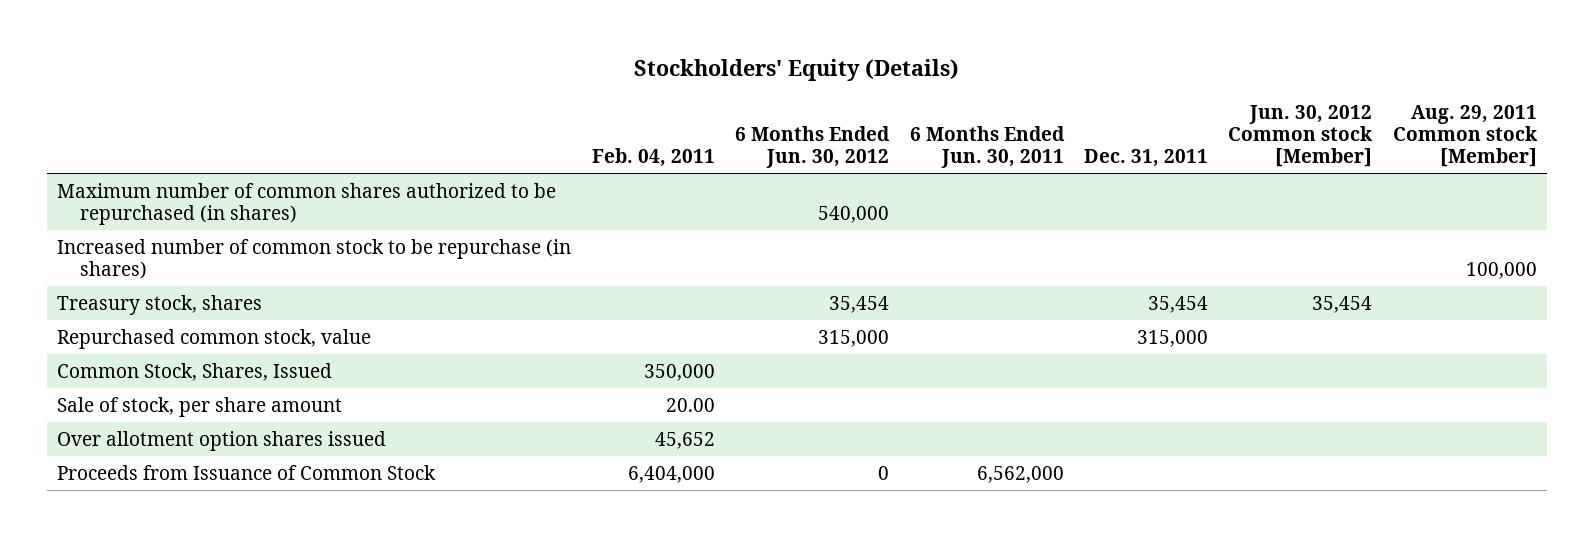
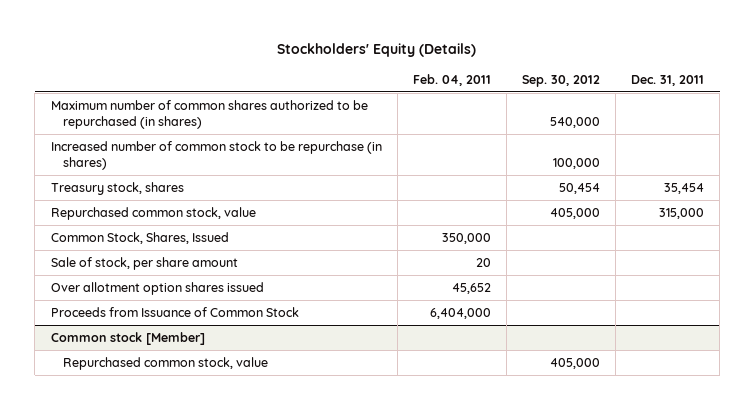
- | Feb. 04, 2011 | 6 Months Ended Jun. 30, 2012 | 6 Months Ended Jun. 30, 2011 | Dec. 31, 2011 | Jun. 30, 2012 Common stock [Member] | Aug. 29, 2011 Common stock [Member]
+ | Feb. 04, 2011 | Sep. 30, 2012 | Dec. 31, 2011
- Sale of stock, per share amount | 20.00 | | | | |
+ Sale of stock, per share amount | 20 | |
+ Common stock [Member]
+ Repurchased common stock, value | | 405,000 |

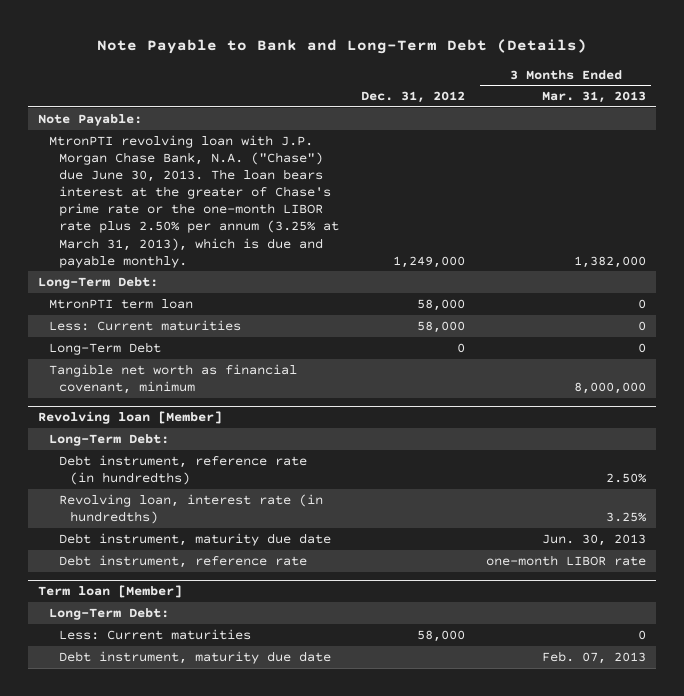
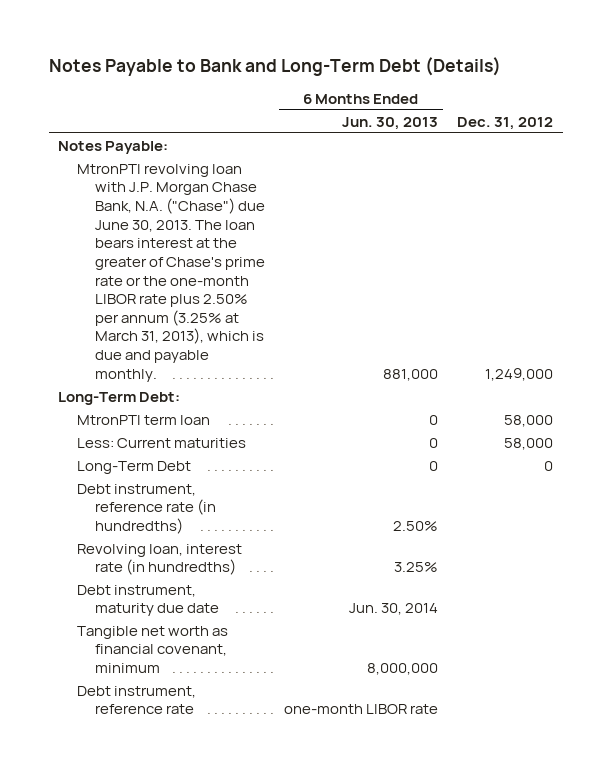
- Note Payable to Bank and Long-Term Debt (Details)
+ Notes Payable to Bank and Long-Term Debt (Details)
- | Dec. 31, 2012 | 3 Months Ended Mar. 31, 2013
+ | 6 Months Ended Jun. 30, 2013 | Dec. 31, 2012
- Note Payable:
+ Notes Payable:
+ Debt instrument, reference rate (in hundredths) | 2.50% |
+ Revolving loan, interest rate (in hundredths) | 3.25% |
+ Debt instrument, maturity due date | Jun. 30, 2014 |
- Revolving loan [Member]
- Long-Term Debt:
- Debt instrument, reference rate (in hundredths) | | 2.50%
- Revolving loan, interest rate (in hundredths) | | 3.25%
- Debt instrument, maturity due date | | Jun. 30, 2013
- Debt instrument, reference rate | | one-month LIBOR rate
- Term loan [Member]
- Long-Term Debt:
- Less: Current maturities | 58,000 | 0
- Debt instrument, maturity due date | | Feb. 07, 2013
+ Debt instrument, reference rate | one-month LIBOR rate |

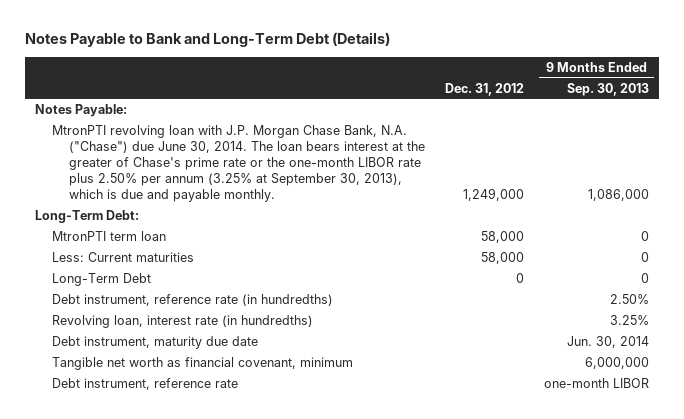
- | 6 Months Ended Jun. 30, 2013 | Dec. 31, 2012
+ | Dec. 31, 2012 | 9 Months Ended Sep. 30, 2013
- MtronPTI revolving loan with J.P. Morgan Chase Bank, N.A. ("Chase") due June 30, 2013. The loan bears interest at the greater of Chase's prime rate or the one-month LIBOR rate plus 2.50% per annum (3.25% at March 31, 2013), which is due and payable monthly. | 881,000 | 1,249,000
+ MtronPTI revolving loan with J.P. Morgan Chase Bank, N.A. ("Chase") due June 30, 2014. The loan bears interest at the greater of Chase's prime rate or the one-month LIBOR rate plus 2.50% per annum (3.25% at September 30, 2013), which is due and payable monthly. | 1,249,000 | 1,086,000

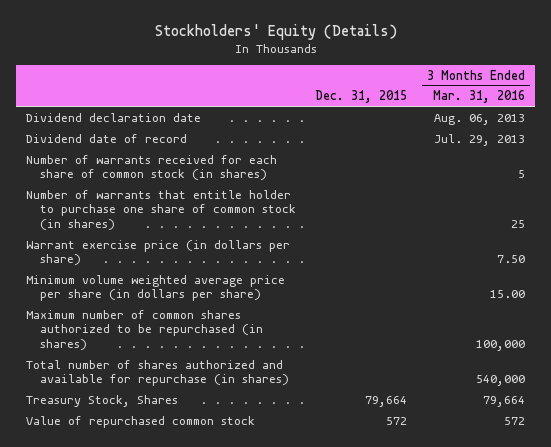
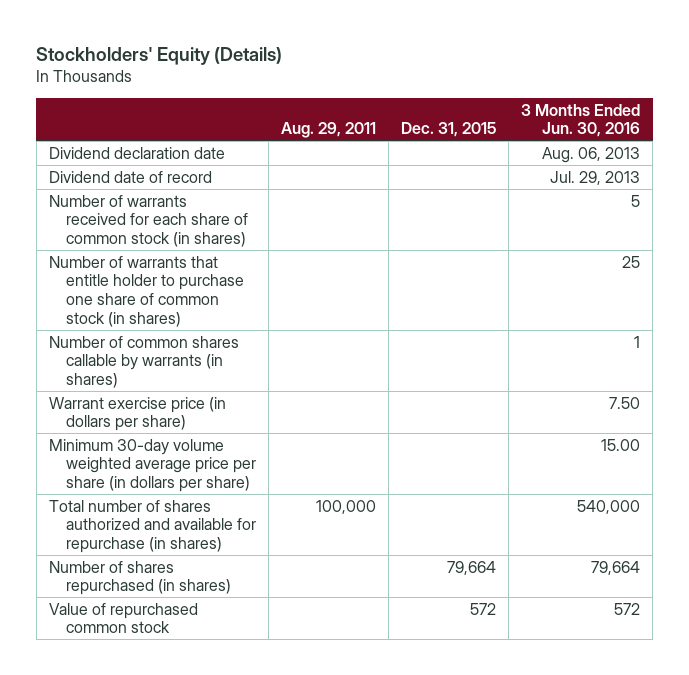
- | Dec. 31, 2015 | 3 Months Ended Mar. 31, 2016
+ | Aug. 29, 2011 | Dec. 31, 2015 | 3 Months Ended Jun. 30, 2016
+ Number of common shares callable by warrants (in shares) | | | 1
- Minimum volume weighted average price per share (in dollars per share) | | 15.00
- Maximum number of common shares authorized to be repurchased (in shares) | | 100,000
+ Minimum 30-day volume weighted average price per share (in dollars per share) | | | 15.00
- Treasury Stock, Shares | 79,664 | 79,664
+ Number of shares repurchased (in shares) | | 79,664 | 79,664

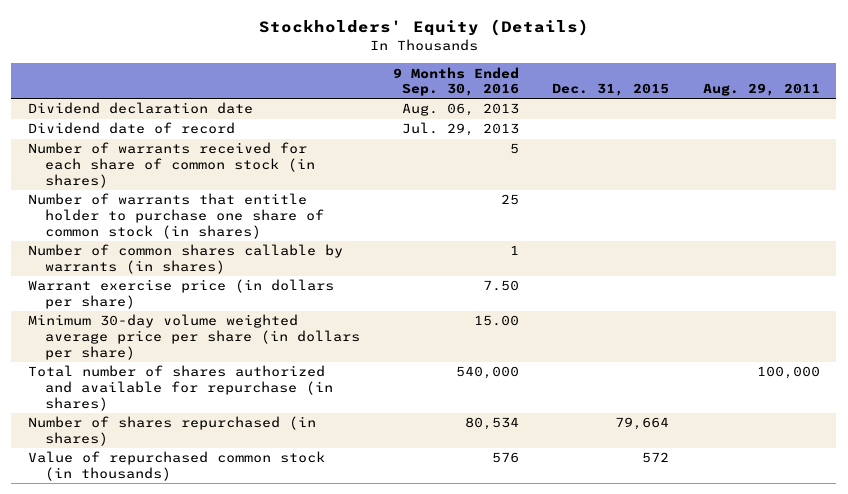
- | Aug. 29, 2011 | Dec. 31, 2015 | 3 Months Ended Jun. 30, 2016
+ | 9 Months Ended Sep. 30, 2016 | Dec. 31, 2015 | Aug. 29, 2011
- Value of repurchased common stock | | 572 | 572
+ Value of repurchased common stock (in thousands) | 576 | 572 |

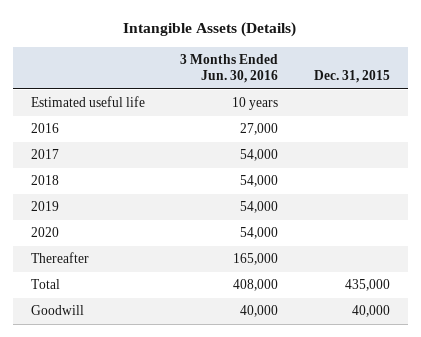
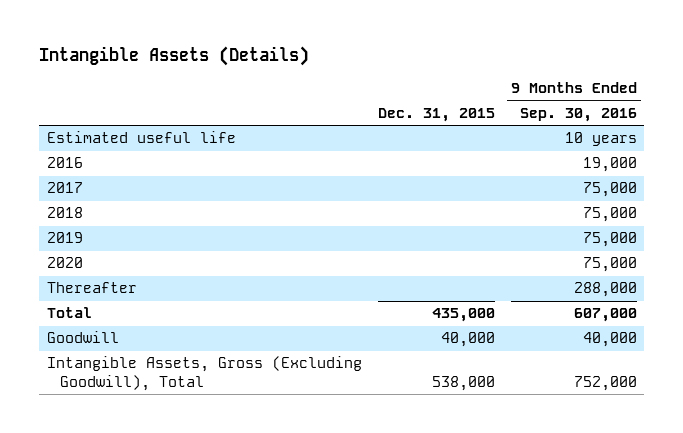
- | 3 Months Ended Jun. 30, 2016 | Dec. 31, 2015
+ | Dec. 31, 2015 | 9 Months Ended Sep. 30, 2016
+ Intangible Assets, Gross (Excluding Goodwill), Total | 538,000 | 752,000

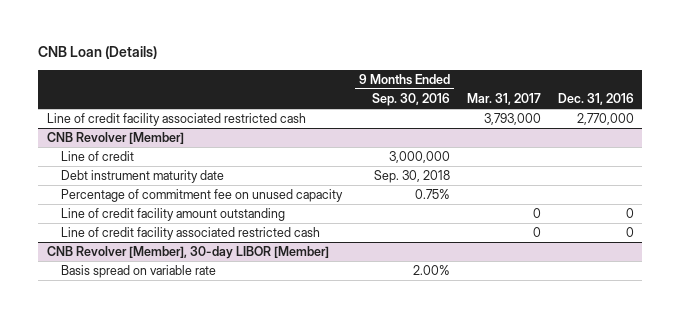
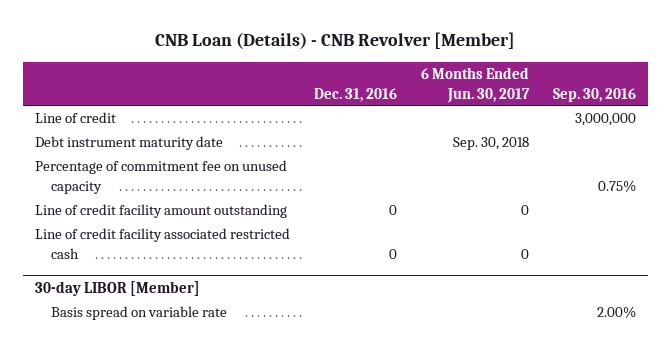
- CNB Loan (Details)
+ CNB Loan (Details) - CNB Revolver [Member]
- | 9 Months Ended Sep. 30, 2016 | Mar. 31, 2017 | Dec. 31, 2016
+ | Dec. 31, 2016 | 6 Months Ended Jun. 30, 2017 | Sep. 30, 2016
- Line of credit facility associated restricted cash | | 3,793,000 | 2,770,000
- CNB Revolver [Member]
- Line of credit | 3,000,000 | |
- Debt instrument maturity date | Sep. 30, 2018 | |
- Percentage of commitment fee on unused capacity | 0.75% | |
- Line of credit facility amount outstanding | | 0 | 0
- Line of credit facility associated restricted cash | | 0 | 0
- CNB Revolver [Member], 30-day LIBOR [Member]
- Basis spread on variable rate | 2.00% | |
+ Line of credit | | | 3,000,000
+ Debt instrument maturity date | | Sep. 30, 2018 |
+ Percentage of commitment fee on unused capacity | | | 0.75%
+ Line of credit facility amount outstanding | 0 | 0 |
+ Line of credit facility associated restricted cash | 0 | 0 |
+ 30-day LIBOR [Member]
+ Basis spread on variable rate | | | 2.00%

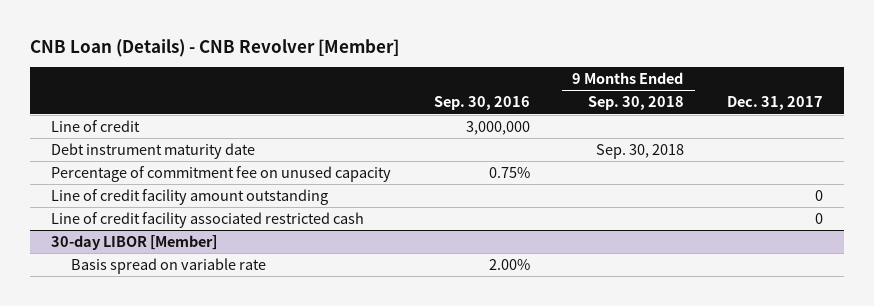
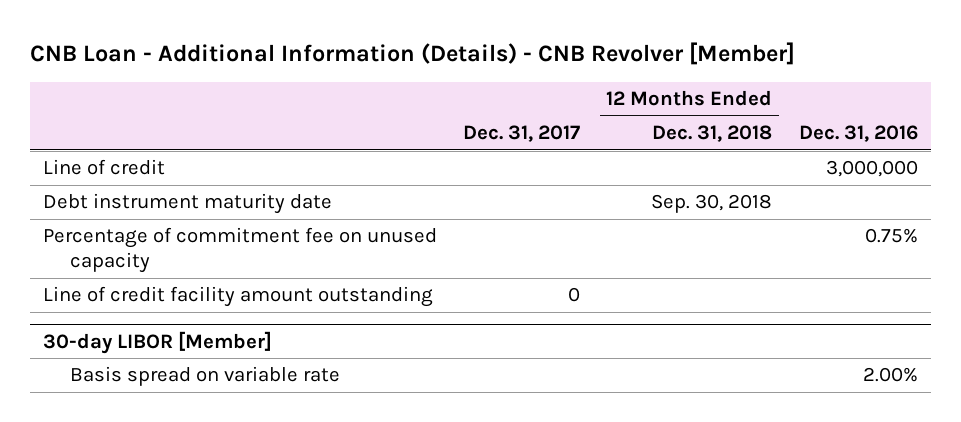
- CNB Loan (Details) - CNB Revolver [Member]
+ CNB Loan - Additional Information (Details) - CNB Revolver [Member]
- | Sep. 30, 2016 | 9 Months Ended Sep. 30, 2018 | Dec. 31, 2017
+ | Dec. 31, 2017 | 12 Months Ended Dec. 31, 2018 | Dec. 31, 2016
- Line of credit facility associated restricted cash | | | 0

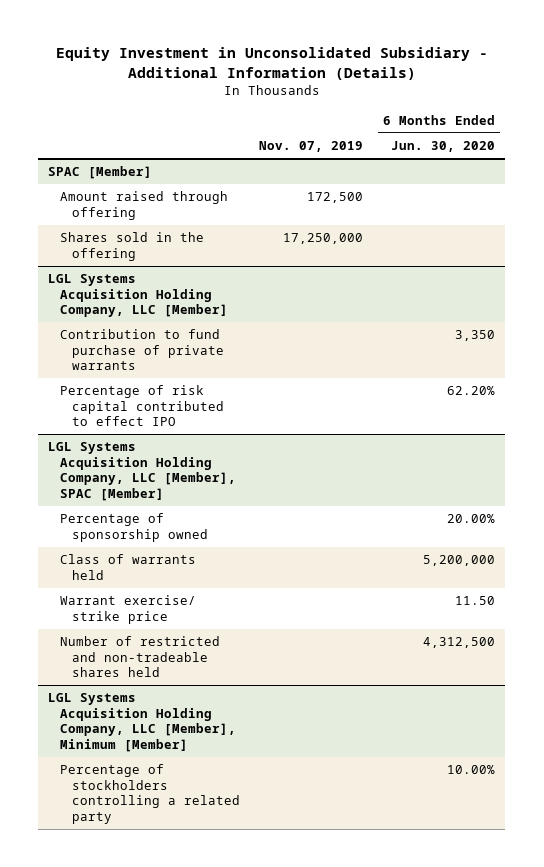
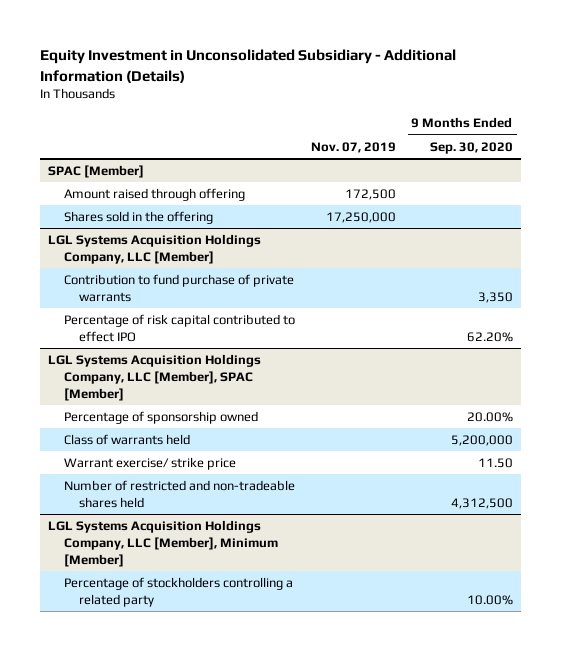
- | Nov. 07, 2019 | 6 Months Ended Jun. 30, 2020
+ | Nov. 07, 2019 | 9 Months Ended Sep. 30, 2020
- LGL Systems Acquisition Holding Company, LLC [Member]
+ LGL Systems Acquisition Holdings Company, LLC [Member]
- LGL Systems Acquisition Holding Company, LLC [Member], SPAC [Member]
+ LGL Systems Acquisition Holdings Company, LLC [Member], SPAC [Member]
- LGL Systems Acquisition Holding Company, LLC [Member], Minimum [Member]
+ LGL Systems Acquisition Holdings Company, LLC [Member], Minimum [Member]

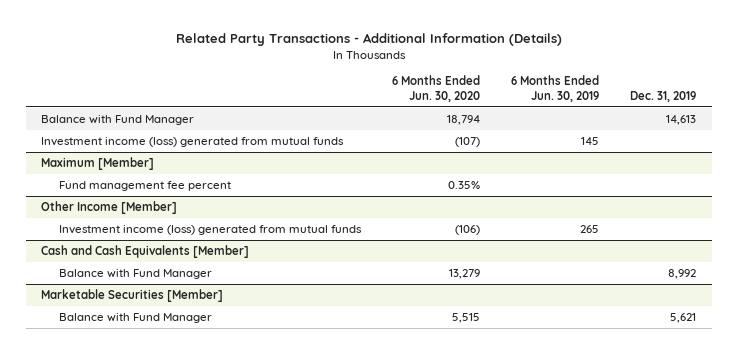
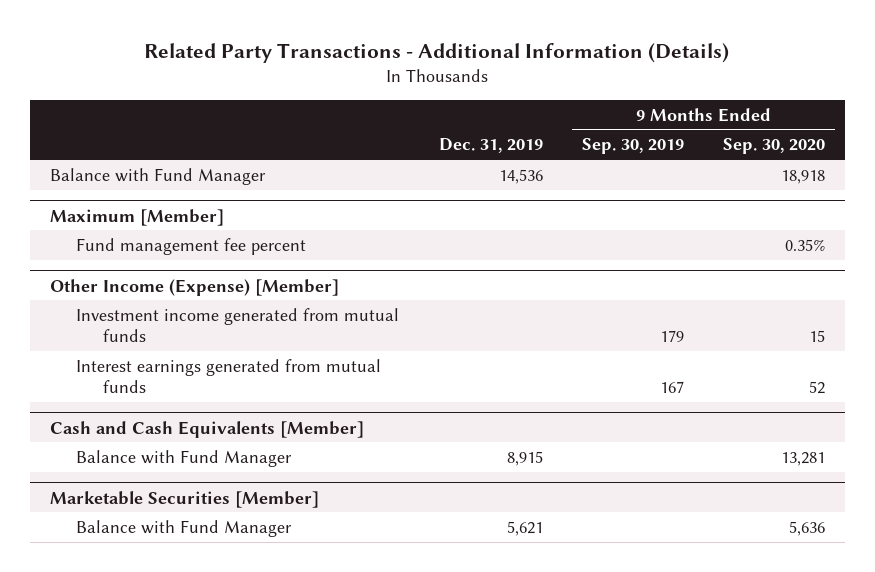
- | 6 Months Ended Jun. 30, 2020 | 6 Months Ended Jun. 30, 2019 | Dec. 31, 2019
+ | Dec. 31, 2019 | 9 Months Ended Sep. 30, 2019 | 9 Months Ended Sep. 30, 2020
- Balance with Fund Manager | 18,794 | | 14,613
- Investment income (loss) generated from mutual funds | (107) | 145 |
+ Balance with Fund Manager | 14,536 | | 18,918
- Other Income [Member]
- Investment income (loss) generated from mutual funds | (106) | 265 |
+ Other Income (Expense) [Member]
+ Investment income generated from mutual funds | | 179 | 15
+ Interest earnings generated from mutual funds | | 167 | 52
@ Cash and Cash Equivalents [Member]
- Balance with Fund Manager | 13,279 | | 8,992
+ Balance with Fund Manager | 8,915 | | 13,281

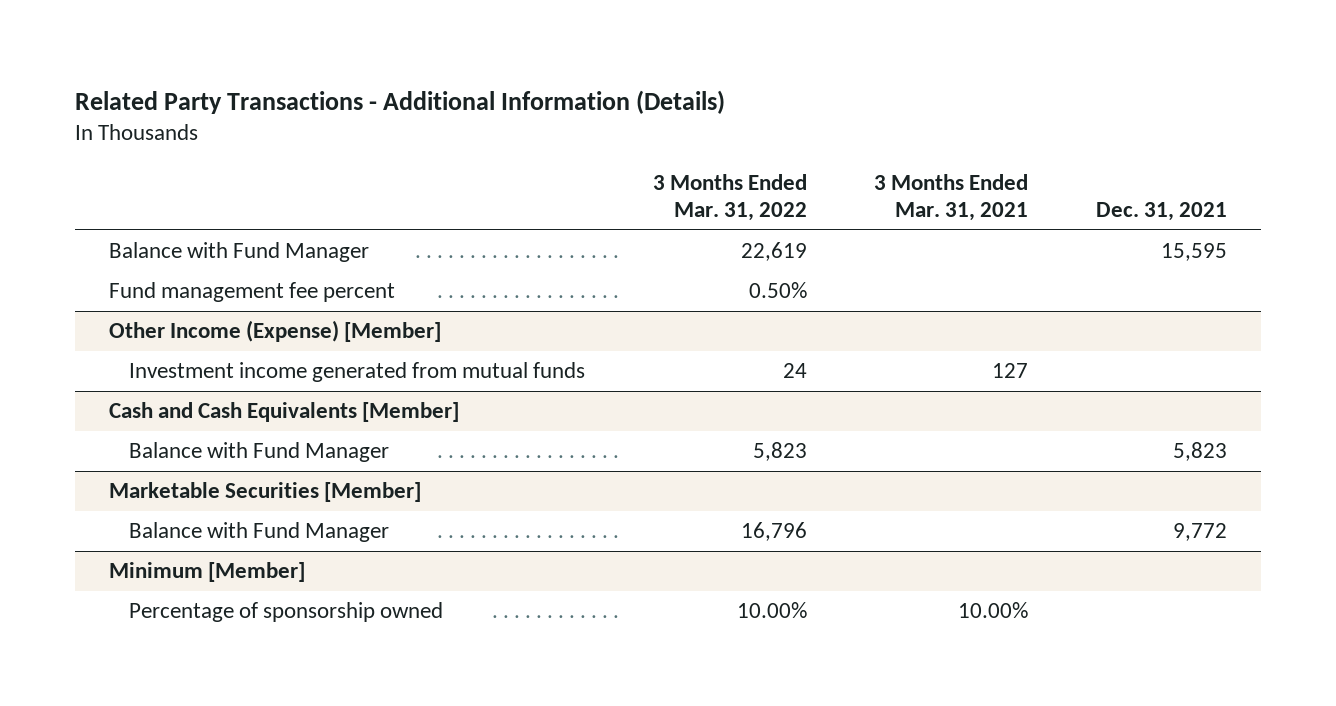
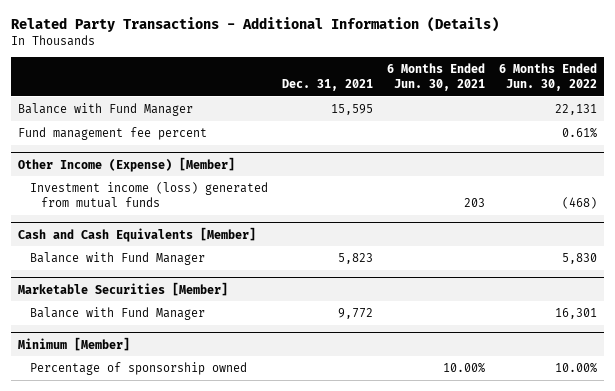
- | 3 Months Ended Mar. 31, 2022 | 3 Months Ended Mar. 31, 2021 | Dec. 31, 2021
+ | Dec. 31, 2021 | 6 Months Ended Jun. 30, 2021 | 6 Months Ended Jun. 30, 2022
@ Other Income (Expense) [Member]
- Investment income generated from mutual funds | 24 | 127 |
+ Investment income (loss) generated from mutual funds | | 203 | (468)

